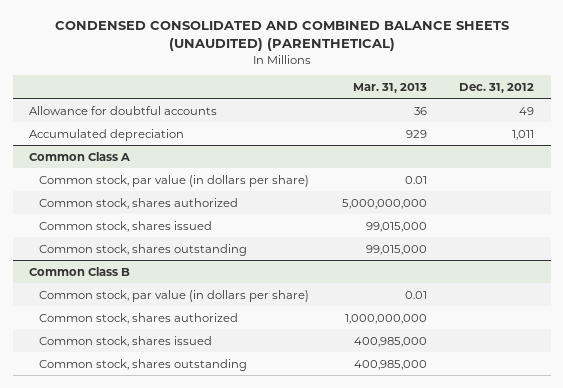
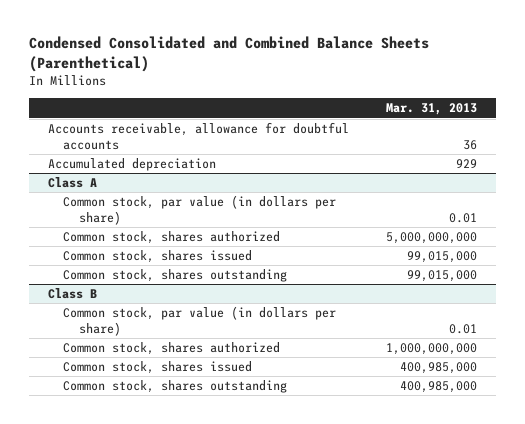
- CONDENSED CONSOLIDATED AND COMBINED BALANCE SHEETS (UNAUDITED) (PARENTHETICAL)
+ Condensed Consolidated and Combined Balance Sheets (Parenthetical)
- | Mar. 31, 2013 | Dec. 31, 2012
+ | Mar. 31, 2013
- Allowance for doubtful accounts | 36 | 49
+ Accounts receivable, allowance for doubtful accounts | 36
- Common Class A
+ Class A
- Common Class B
+ Class B

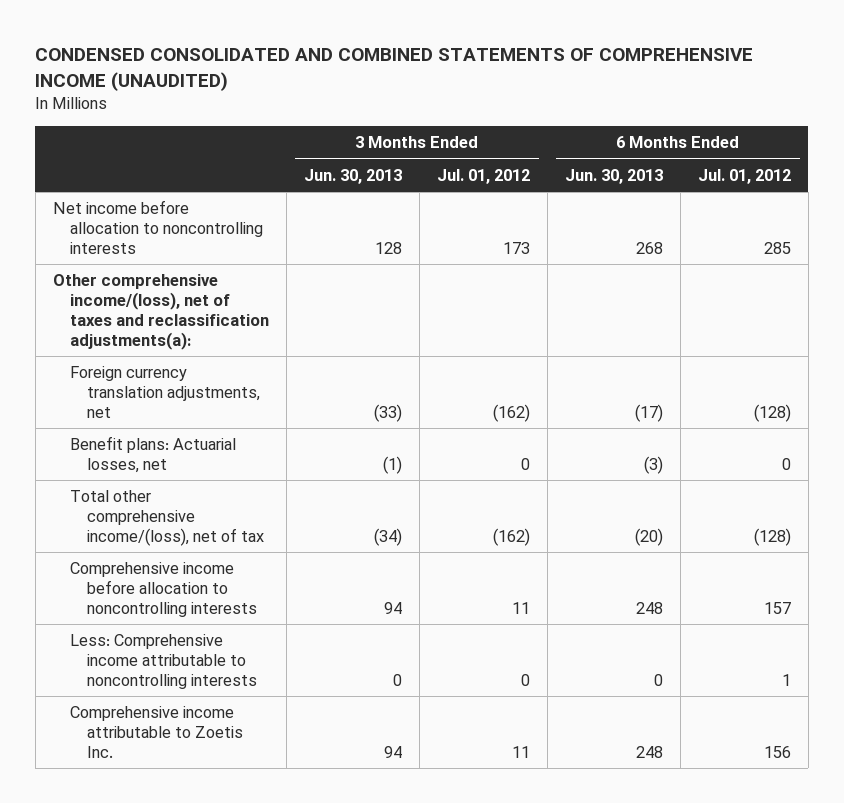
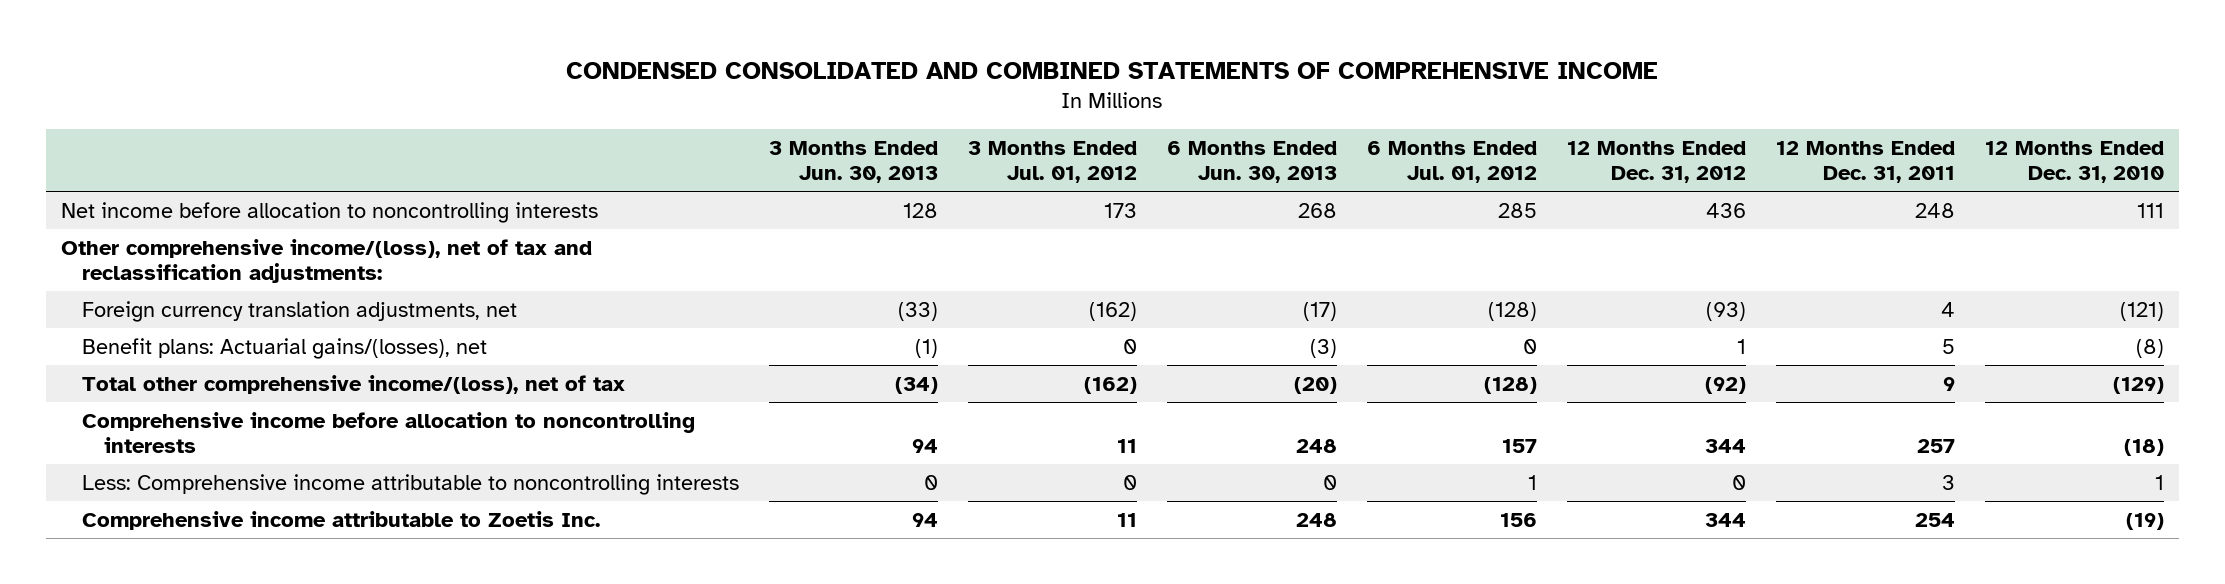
- CONDENSED CONSOLIDATED AND COMBINED STATEMENTS OF COMPREHENSIVE INCOME (UNAUDITED)
+ CONDENSED CONSOLIDATED AND COMBINED STATEMENTS OF COMPREHENSIVE INCOME
- | 3 Months Ended Jun. 30, 2013 | 3 Months Ended Jul. 01, 2012 | 6 Months Ended Jun. 30, 2013 | 6 Months Ended Jul. 01, 2012
+ | 3 Months Ended Jun. 30, 2013 | 3 Months Ended Jul. 01, 2012 | 6 Months Ended Jun. 30, 2013 | 6 Months Ended Jul. 01, 2012 | 12 Months Ended Dec. 31, 2012 | 12 Months Ended Dec. 31, 2011 | 12 Months Ended Dec. 31, 2010
- Other comprehensive income/(loss), net of taxes and reclassification adjustments(a):
+ Other comprehensive income/(loss), net of tax and reclassification adjustments:
- Benefit plans: Actuarial losses, net | (1) | 0 | (3) | 0
+ Benefit plans: Actuarial gains/(losses), net | (1) | 0 | (3) | 0 | 1 | 5 | (8)

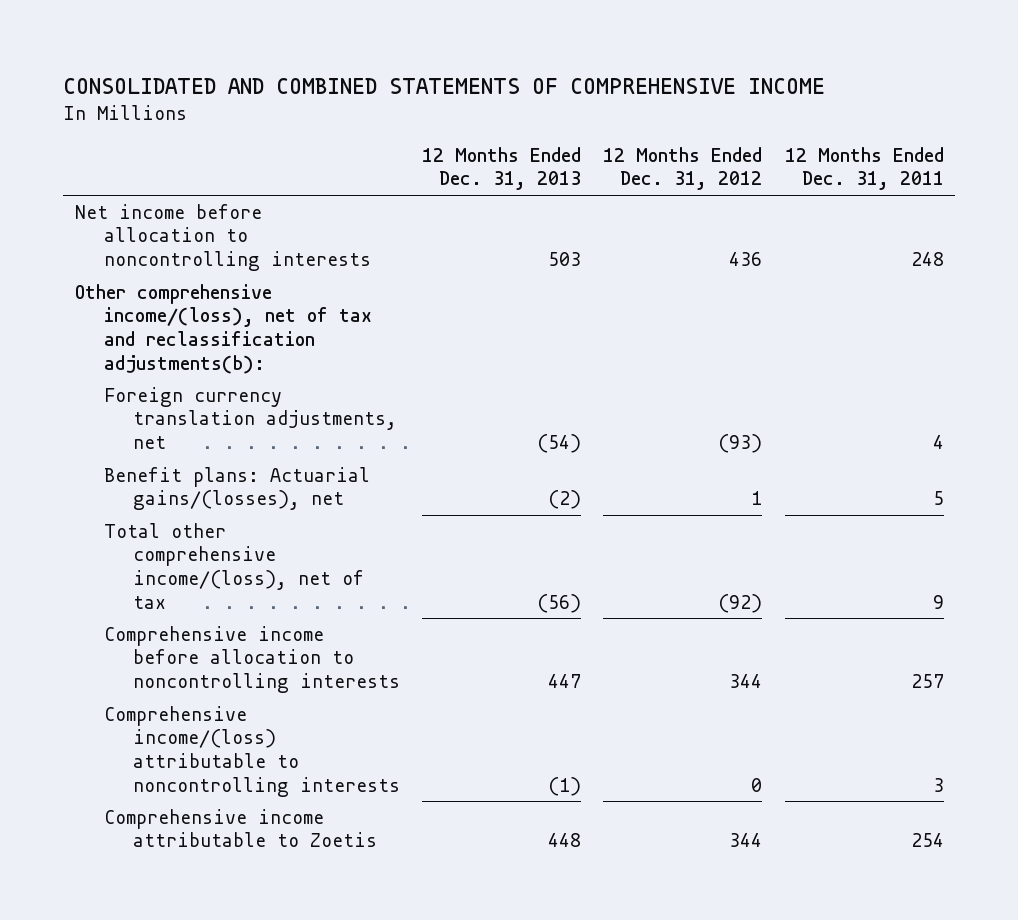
- CONDENSED CONSOLIDATED AND COMBINED STATEMENTS OF COMPREHENSIVE INCOME
+ CONSOLIDATED AND COMBINED STATEMENTS OF COMPREHENSIVE INCOME
- | 3 Months Ended Jun. 30, 2013 | 3 Months Ended Jul. 01, 2012 | 6 Months Ended Jun. 30, 2013 | 6 Months Ended Jul. 01, 2012 | 12 Months Ended Dec. 31, 2012 | 12 Months Ended Dec. 31, 2011 | 12 Months Ended Dec. 31, 2010
+ | 12 Months Ended Dec. 31, 2013 | 12 Months Ended Dec. 31, 2012 | 12 Months Ended Dec. 31, 2011
- Other comprehensive income/(loss), net of tax and reclassification adjustments:
+ Other comprehensive income/(loss), net of tax and reclassification adjustments(b):
- Less: Comprehensive income attributable to noncontrolling interests | 0 | 0 | 0 | 1 | 0 | 3 | 1
- Comprehensive income attributable to Zoetis Inc. | 94 | 11 | 248 | 156 | 344 | 254 | (19)
+ Comprehensive income/(loss) attributable to noncontrolling interests | (1) | 0 | 3
+ Comprehensive income attributable to Zoetis | 448 | 344 | 254

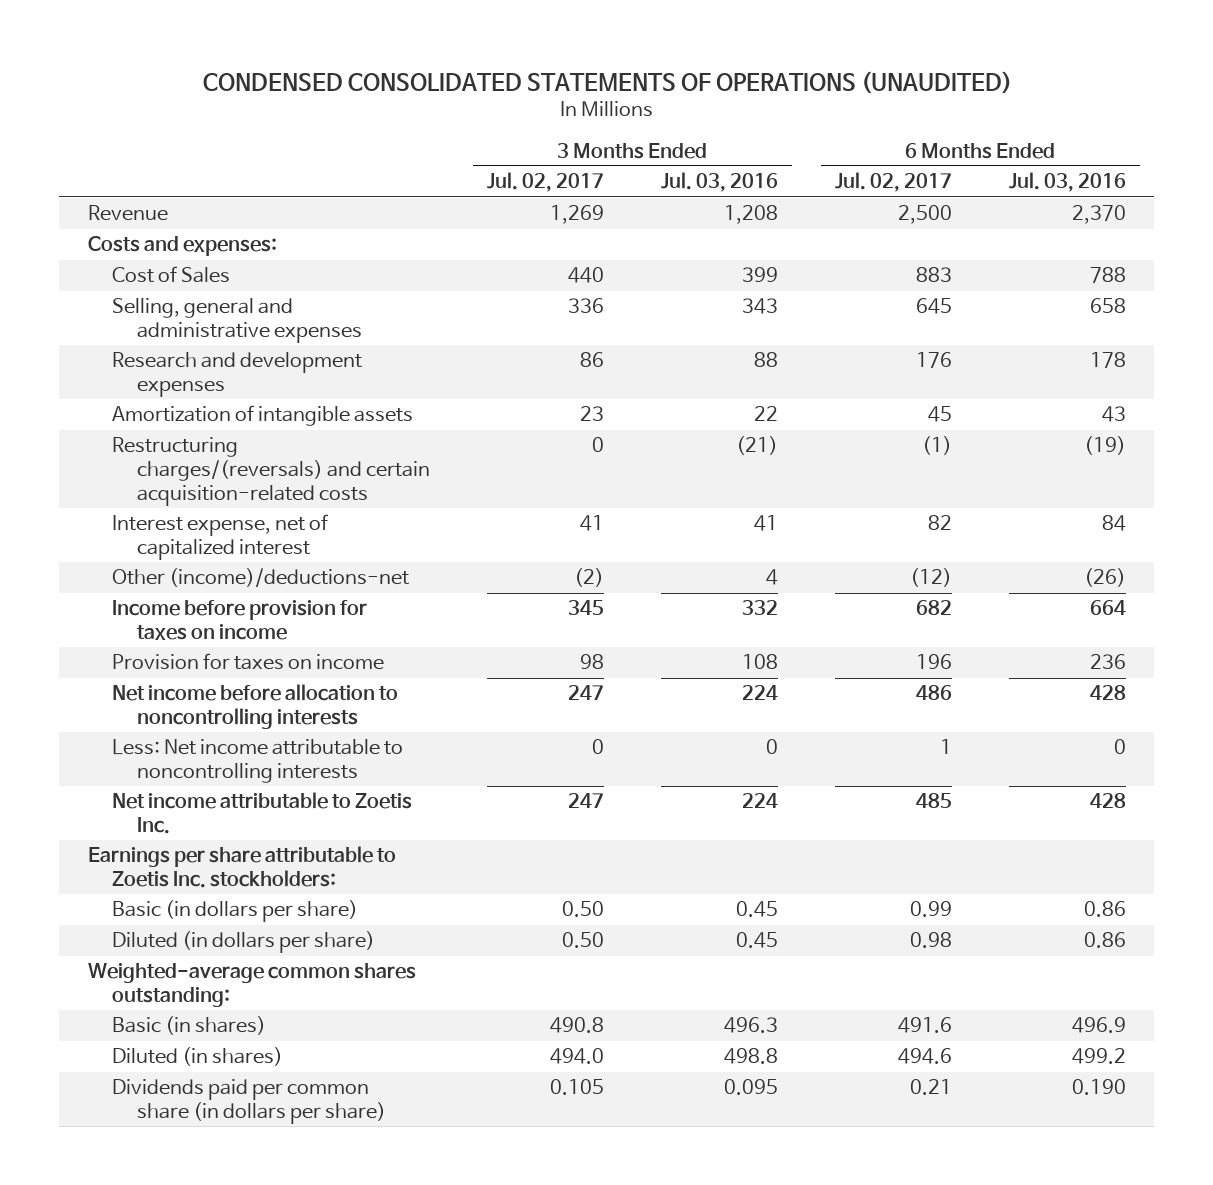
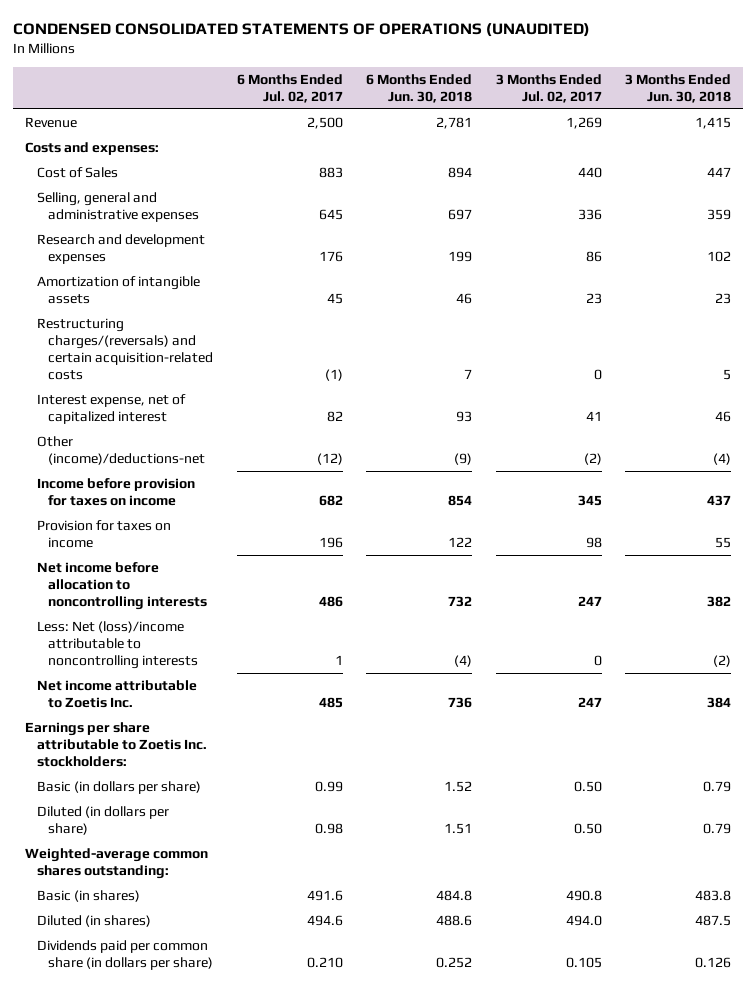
- | 3 Months Ended Jul. 02, 2017 | 3 Months Ended Jul. 03, 2016 | 6 Months Ended Jul. 02, 2017 | 6 Months Ended Jul. 03, 2016
+ | 6 Months Ended Jul. 02, 2017 | 6 Months Ended Jun. 30, 2018 | 3 Months Ended Jul. 02, 2017 | 3 Months Ended Jun. 30, 2018
- Less: Net income attributable to noncontrolling interests | 0 | 0 | 1 | 0
+ Less: Net (loss)/income attributable to noncontrolling interests | 1 | (4) | 0 | (2)
- Dividends paid per common share (in dollars per share) | 0.105 | 0.095 | 0.21 | 0.190
+ Dividends paid per common share (in dollars per share) | 0.210 | 0.252 | 0.105 | 0.126

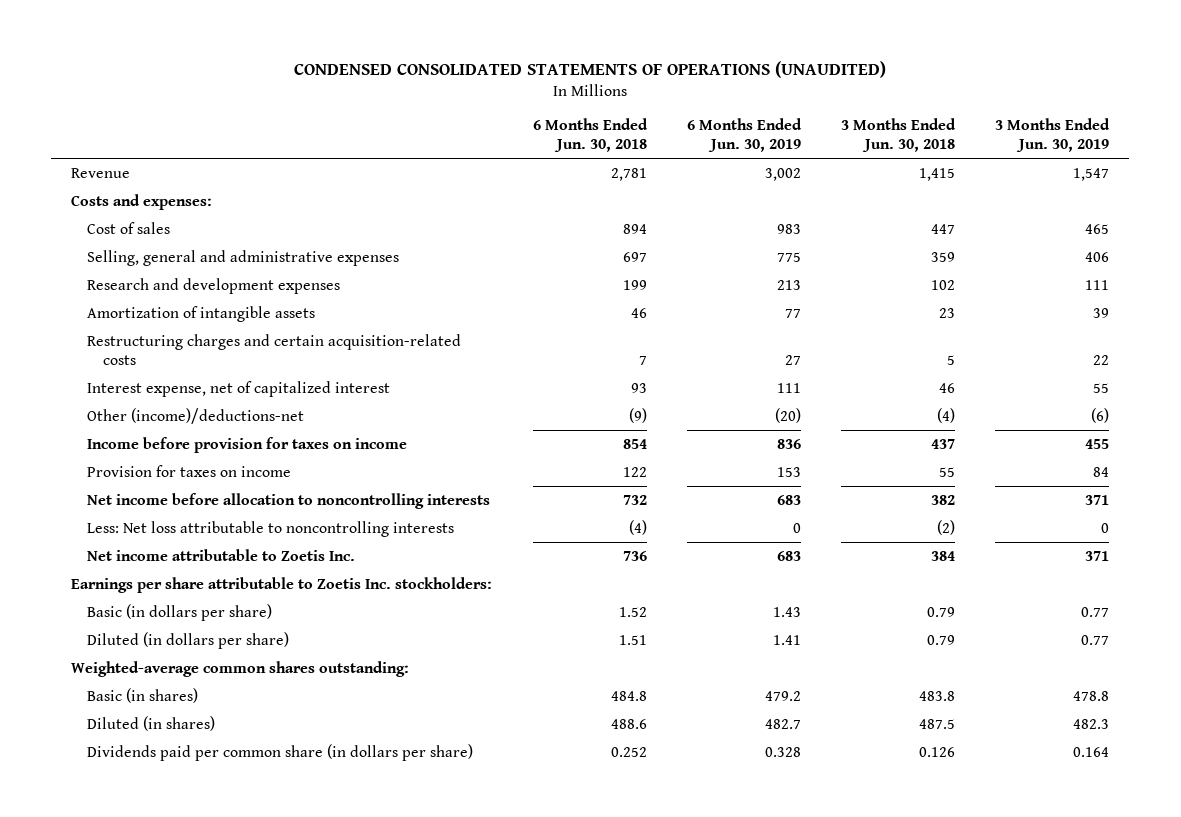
- | 6 Months Ended Jul. 02, 2017 | 6 Months Ended Jun. 30, 2018 | 3 Months Ended Jul. 02, 2017 | 3 Months Ended Jun. 30, 2018
+ | 6 Months Ended Jun. 30, 2018 | 6 Months Ended Jun. 30, 2019 | 3 Months Ended Jun. 30, 2018 | 3 Months Ended Jun. 30, 2019
- Cost of Sales | 883 | 894 | 440 | 447
+ Cost of sales | 894 | 983 | 447 | 465
- Restructuring charges/(reversals) and certain acquisition-related costs | (1) | 7 | 0 | 5
+ Restructuring charges and certain acquisition-related costs | 7 | 27 | 5 | 22
- Less: Net (loss)/income attributable to noncontrolling interests | 1 | (4) | 0 | (2)
+ Less: Net loss attributable to noncontrolling interests | (4) | 0 | (2) | 0

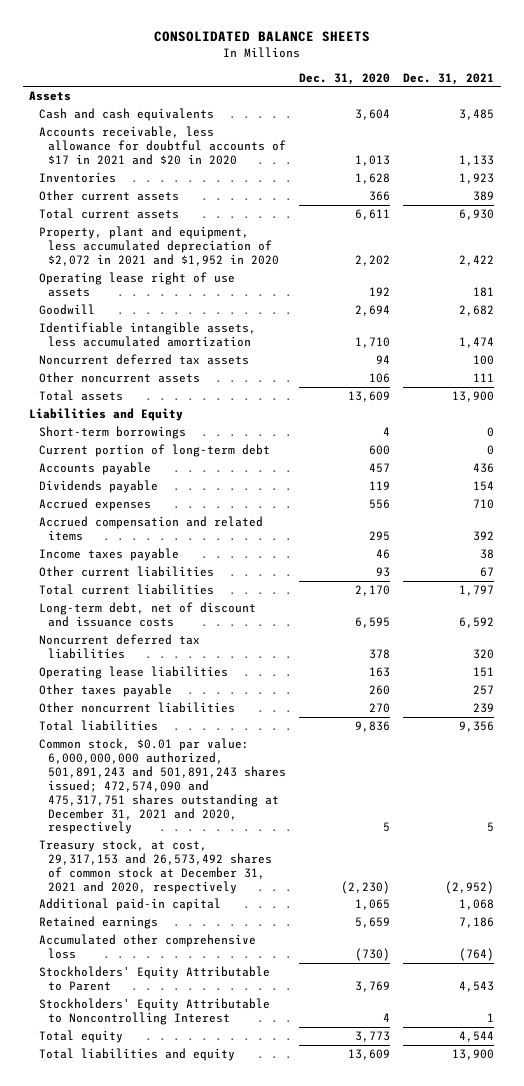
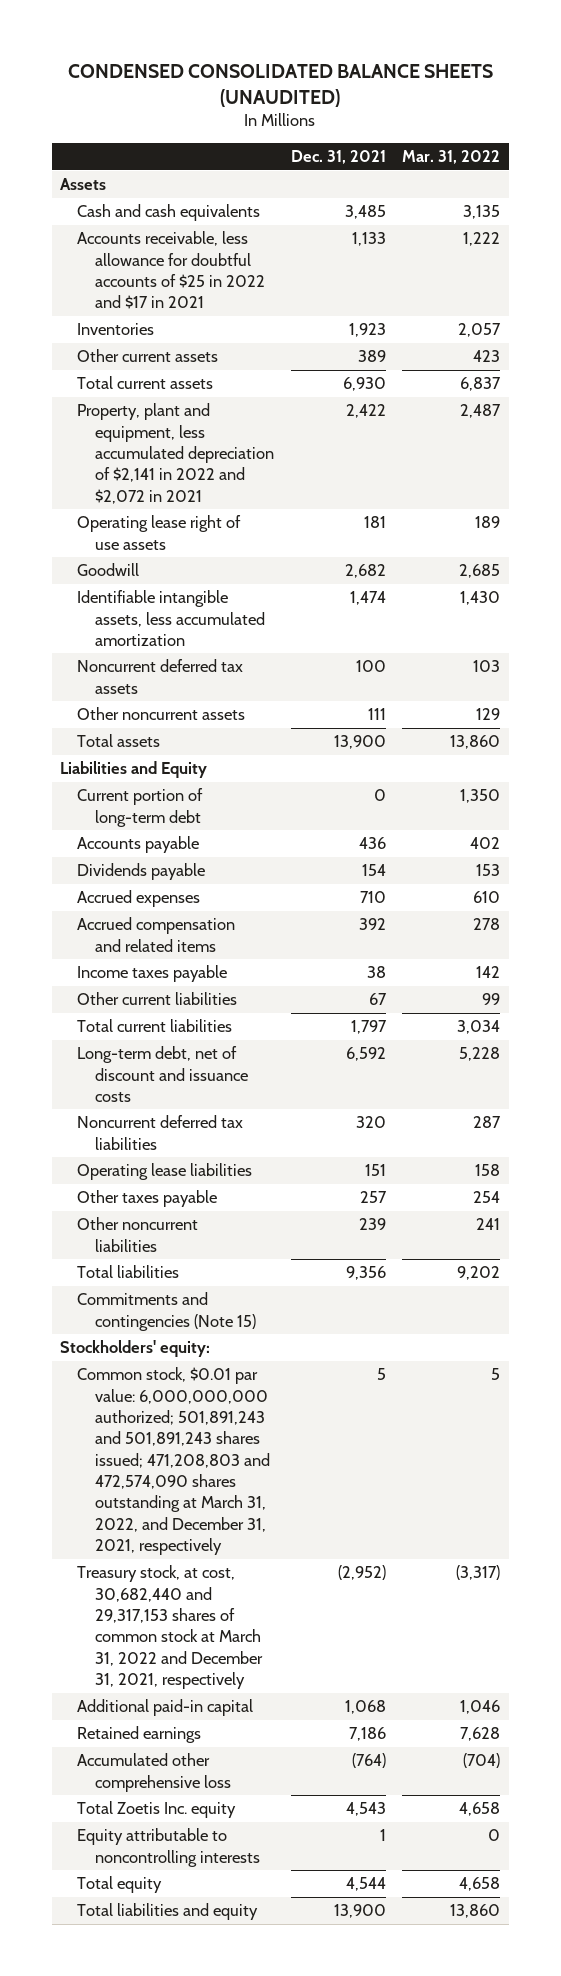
- CONSOLIDATED BALANCE SHEETS
+ CONDENSED CONSOLIDATED BALANCE SHEETS (UNAUDITED)
- | Dec. 31, 2020 | Dec. 31, 2021
+ | Dec. 31, 2021 | Mar. 31, 2022
- Accounts receivable, less allowance for doubtful accounts of $17 in 2021 and $20 in 2020 | 1,013 | 1,133
+ Accounts receivable, less allowance for doubtful accounts of $25 in 2022 and $17 in 2021 | 1,133 | 1,222
- Property, plant and equipment, less accumulated depreciation of $2,072 in 2021 and $1,952 in 2020 | 2,202 | 2,422
+ Property, plant and equipment, less accumulated depreciation of $2,141 in 2022 and $2,072 in 2021 | 2,422 | 2,487
- Short-term borrowings | 4 | 0
- Common stock, $0.01 par value: 6,000,000,000 authorized, 501,891,243 and 501,891,243 shares issued; 472,574,090 and 475,317,751 shares outstanding at December 31, 2021 and 2020, respectively | 5 | 5
- Treasury stock, at cost, 29,317,153 and 26,573,492 shares of common stock at December 31, 2021 and 2020, respectively | (2,230) | (2,952)
+ Commitments and contingencies (Note 15)
+ Stockholders' equity:
+ Common stock, $0.01 par value: 6,000,000,000 authorized; 501,891,243 and 501,891,243 shares issued; 471,208,803 and 472,574,090 shares outstanding at March 31, 2022, and December 31, 2021, respectively | 5 | 5
+ Treasury stock, at cost, 30,682,440 and 29,317,153 shares of common stock at March 31, 2022 and December 31, 2021, respectively | (2,952) | (3,317)
- Stockholders' Equity Attributable to Parent | 3,769 | 4,543
- Stockholders' Equity Attributable to Noncontrolling Interest | 4 | 1
+ Total Zoetis Inc. equity | 4,543 | 4,658
+ Equity attributable to noncontrolling interests | 1 | 0

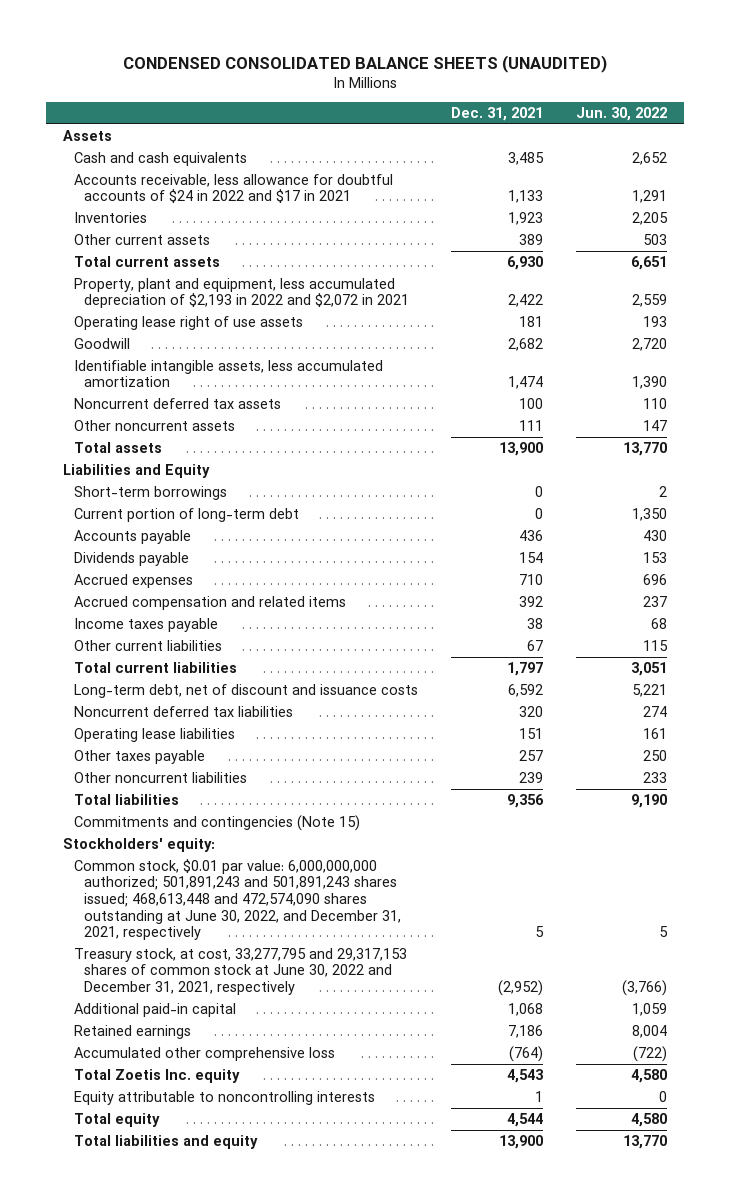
- | Dec. 31, 2021 | Mar. 31, 2022
+ | Dec. 31, 2021 | Jun. 30, 2022
- Accounts receivable, less allowance for doubtful accounts of $25 in 2022 and $17 in 2021 | 1,133 | 1,222
+ Accounts receivable, less allowance for doubtful accounts of $24 in 2022 and $17 in 2021 | 1,133 | 1,291
- Property, plant and equipment, less accumulated depreciation of $2,141 in 2022 and $2,072 in 2021 | 2,422 | 2,487
+ Property, plant and equipment, less accumulated depreciation of $2,193 in 2022 and $2,072 in 2021 | 2,422 | 2,559
+ Short-term borrowings | 0 | 2
- Common stock, $0.01 par value: 6,000,000,000 authorized; 501,891,243 and 501,891,243 shares issued; 471,208,803 and 472,574,090 shares outstanding at March 31, 2022, and December 31, 2021, respectively | 5 | 5
- Treasury stock, at cost, 30,682,440 and 29,317,153 shares of common stock at March 31, 2022 and December 31, 2021, respectively | (2,952) | (3,317)
+ Common stock, $0.01 par value: 6,000,000,000 authorized; 501,891,243 and 501,891,243 shares issued; 468,613,448 and 472,574,090 shares outstanding at June 30, 2022, and December 31, 2021, respectively | 5 | 5
+ Treasury stock, at cost, 33,277,795 and 29,317,153 shares of common stock at June 30, 2022 and December 31, 2021, respectively | (2,952) | (3,766)

